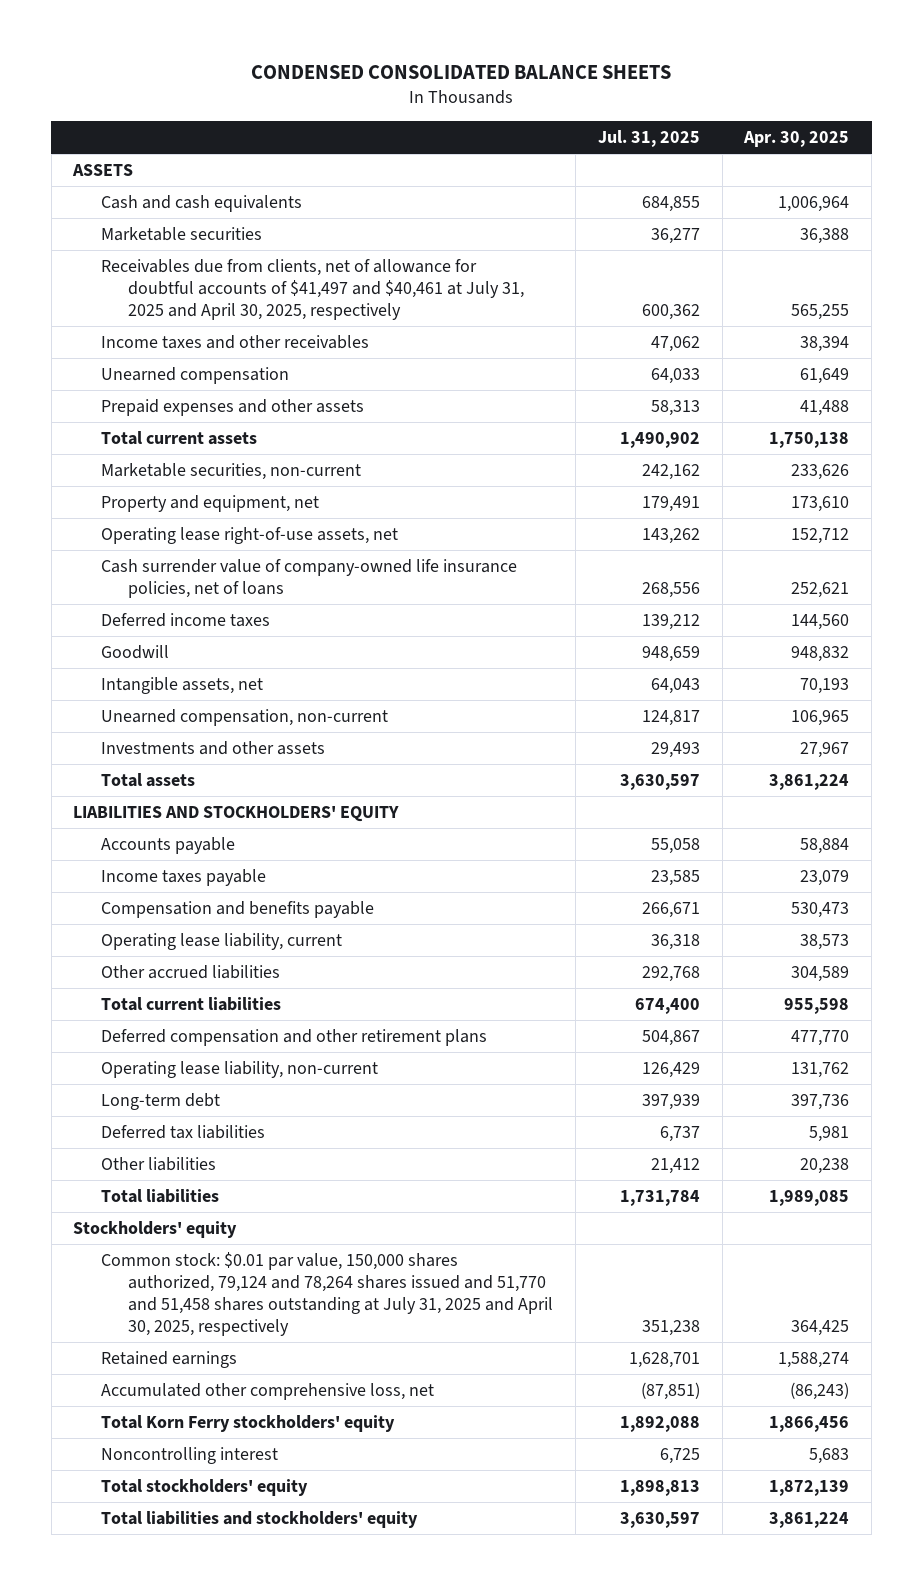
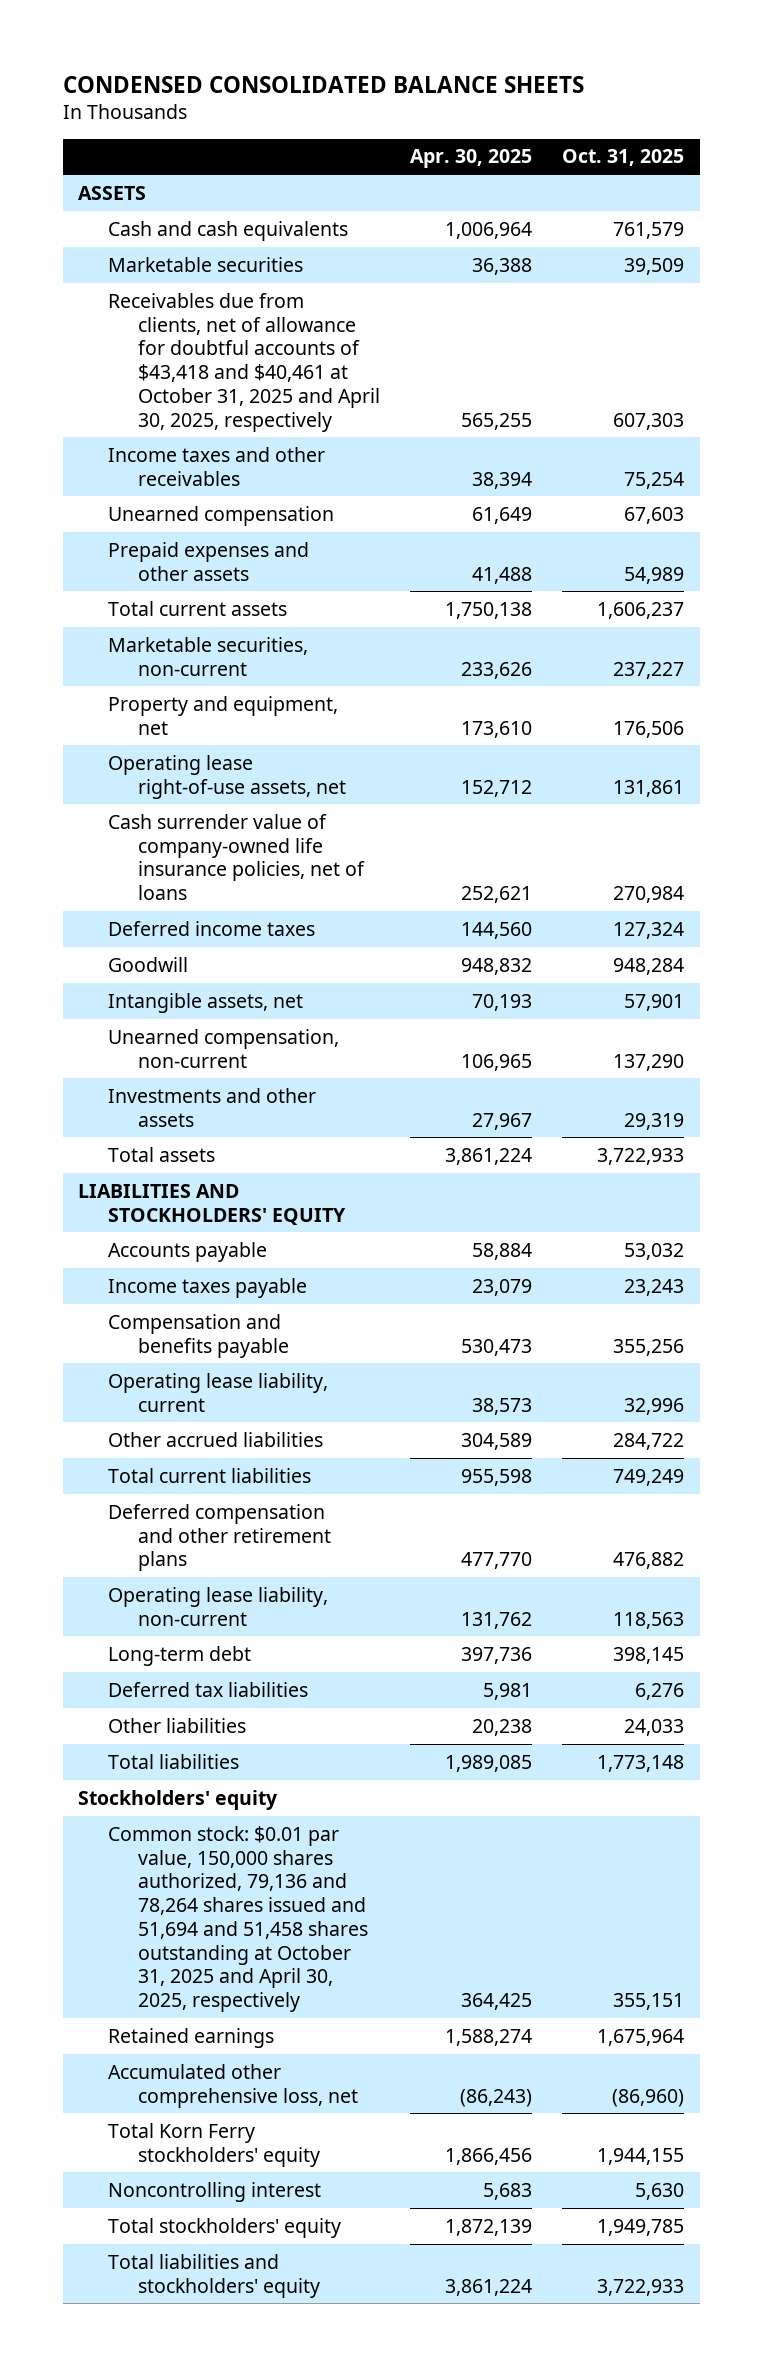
- | Jul. 31, 2025 | Apr. 30, 2025
+ | Apr. 30, 2025 | Oct. 31, 2025
- Receivables due from clients, net of allowance for doubtful accounts of $41,497 and $40,461 at July 31, 2025 and April 30, 2025, respectively | 600,362 | 565,255
+ Receivables due from clients, net of allowance for doubtful accounts of $43,418 and $40,461 at October 31, 2025 and April 30, 2025, respectively | 565,255 | 607,303
- Common stock: $0.01 par value, 150,000 shares authorized, 79,124 and 78,264 shares issued and 51,770 and 51,458 shares outstanding at July 31, 2025 and April 30, 2025, respectively | 351,238 | 364,425
+ Common stock: $0.01 par value, 150,000 shares authorized, 79,136 and 78,264 shares issued and 51,694 and 51,458 shares outstanding at October 31, 2025 and April 30, 2025, respectively | 364,425 | 355,151

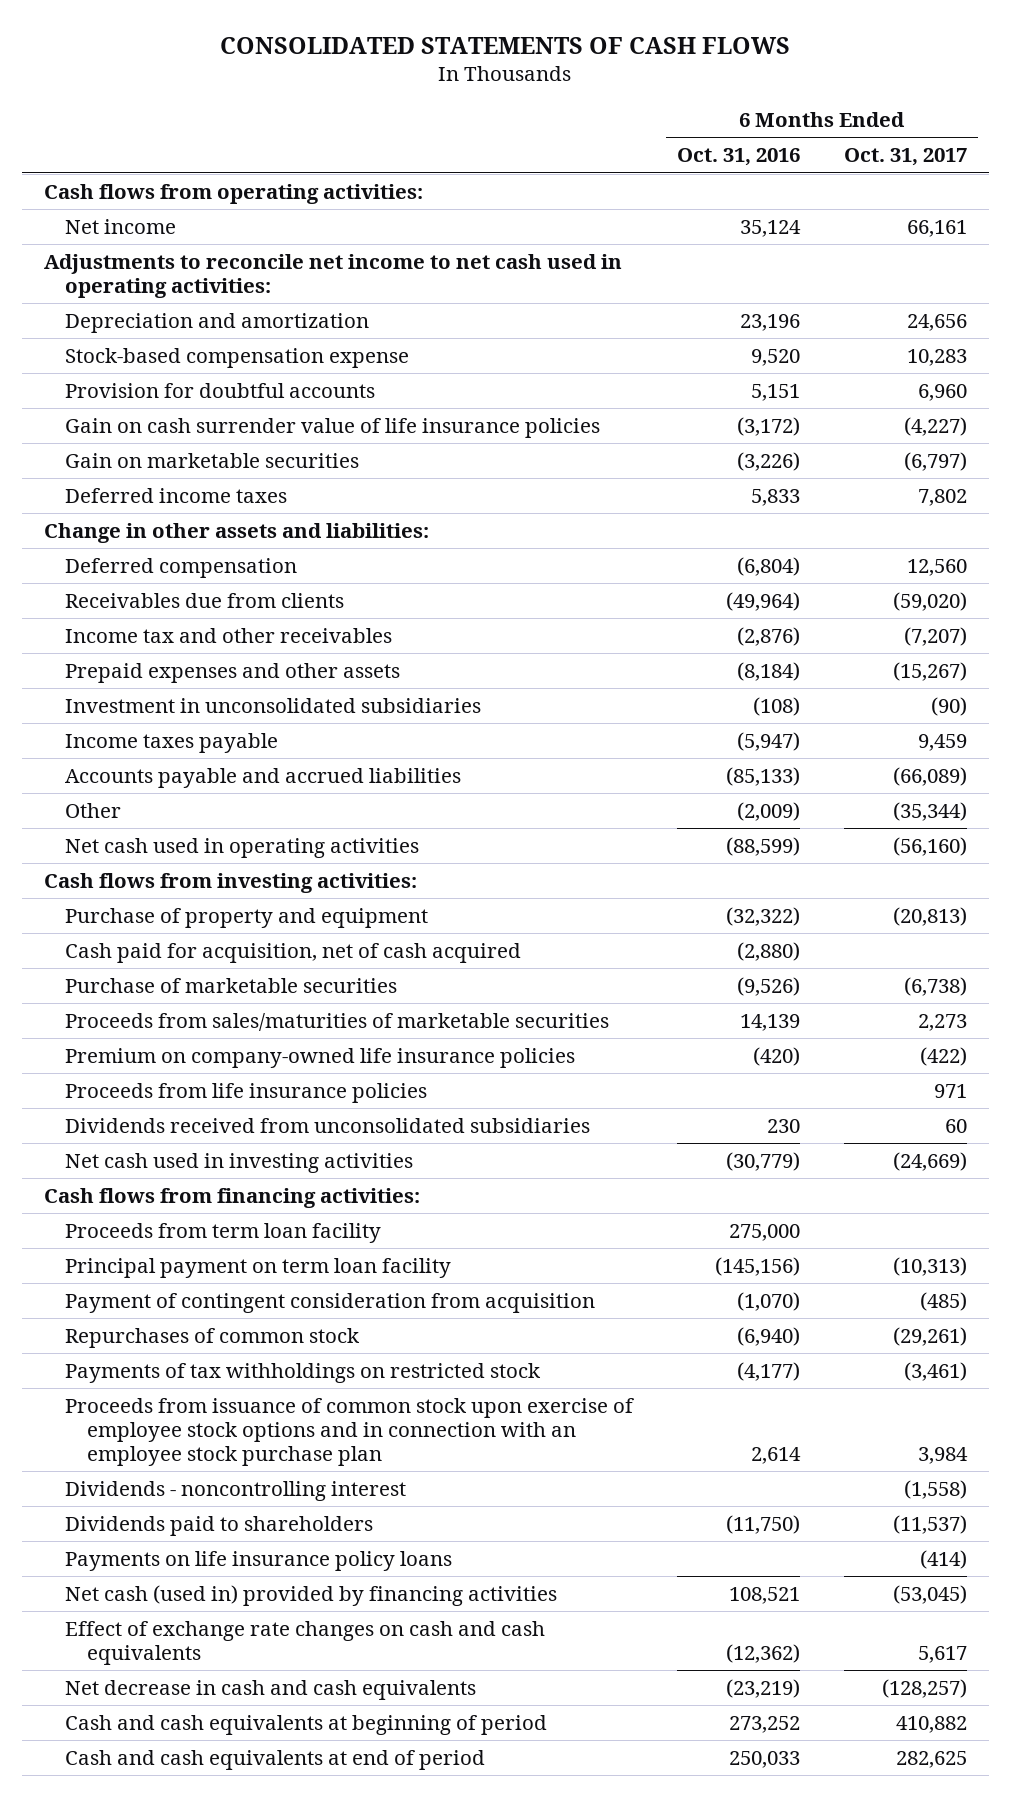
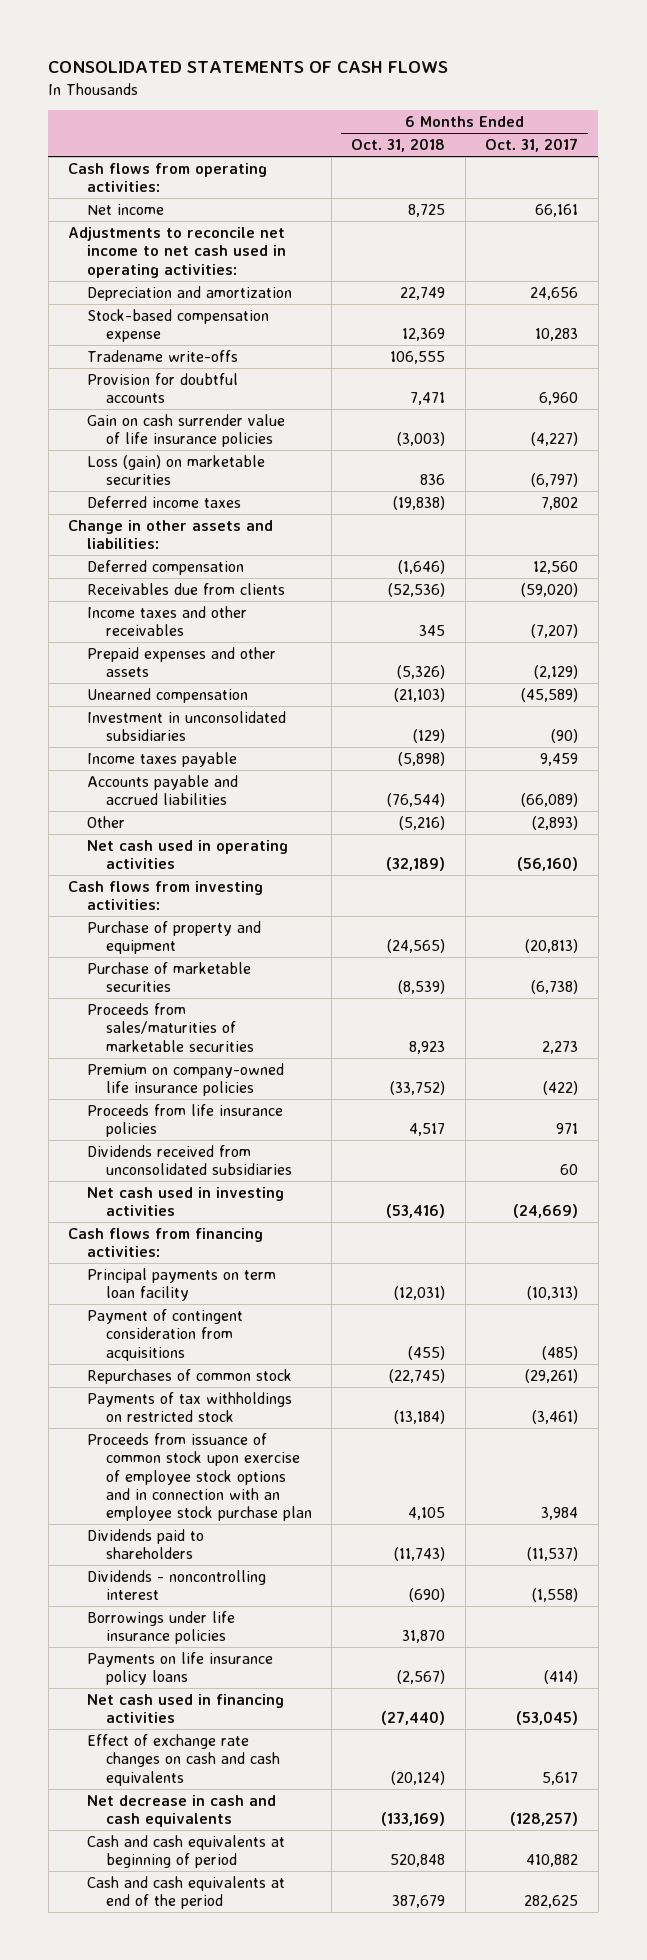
- | 6 Months Ended Oct. 31, 2016 | 6 Months Ended Oct. 31, 2017
+ | 6 Months Ended Oct. 31, 2018 | 6 Months Ended Oct. 31, 2017
+ Tradename write-offs | 106,555 |
- Gain on marketable securities | (3,226) | (6,797)
+ Loss (gain) on marketable securities | 836 | (6,797)
- Income tax and other receivables | (2,876) | (7,207)
- Prepaid expenses and other assets | (8,184) | (15,267)
+ Income taxes and other receivables | 345 | (7,207)
+ Prepaid expenses and other assets | (5,326) | (2,129)
+ Unearned compensation | (21,103) | (45,589)
- Other | (2,009) | (35,344)
+ Other | (5,216) | (2,893)
- Cash paid for acquisition, net of cash acquired | (2,880) |
- Proceeds from term loan facility | 275,000 |
- Principal payment on term loan facility | (145,156) | (10,313)
- Payment of contingent consideration from acquisition | (1,070) | (485)
+ Principal payments on term loan facility | (12,031) | (10,313)
+ Payment of contingent consideration from acquisitions | (455) | (485)
moved down: Dividends - noncontrolling interest | (690) | (1,558)
+ Borrowings under life insurance policies | 31,870 |
- Net cash (used in) provided by financing activities | 108,521 | (53,045)
+ Net cash used in financing activities | (27,440) | (53,045)
- Cash and cash equivalents at end of period | 250,033 | 282,625
+ Cash and cash equivalents at end of the period | 387,679 | 282,625

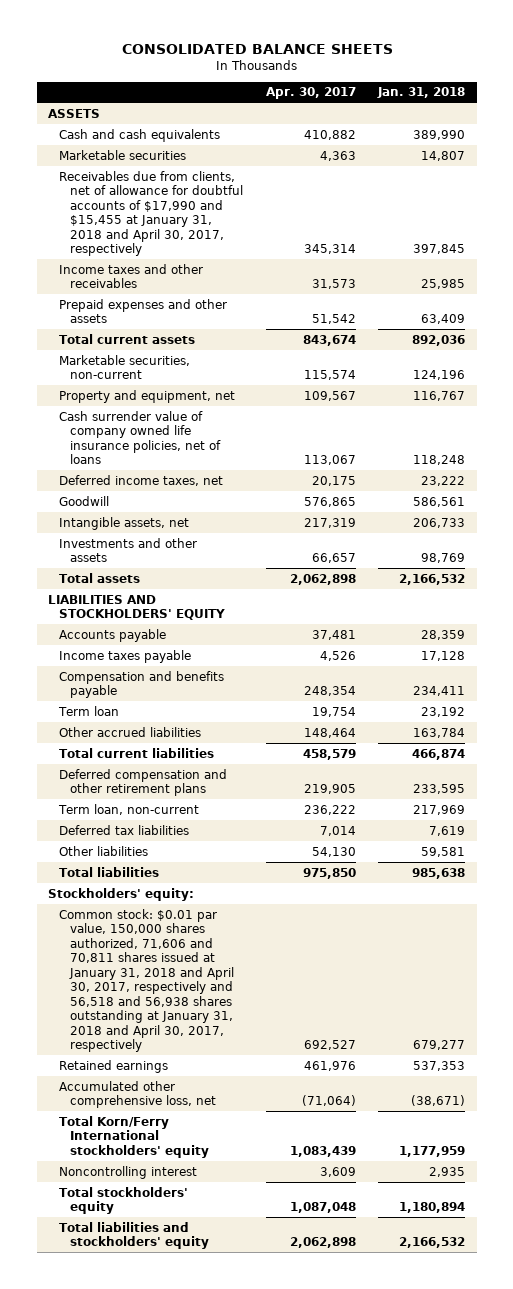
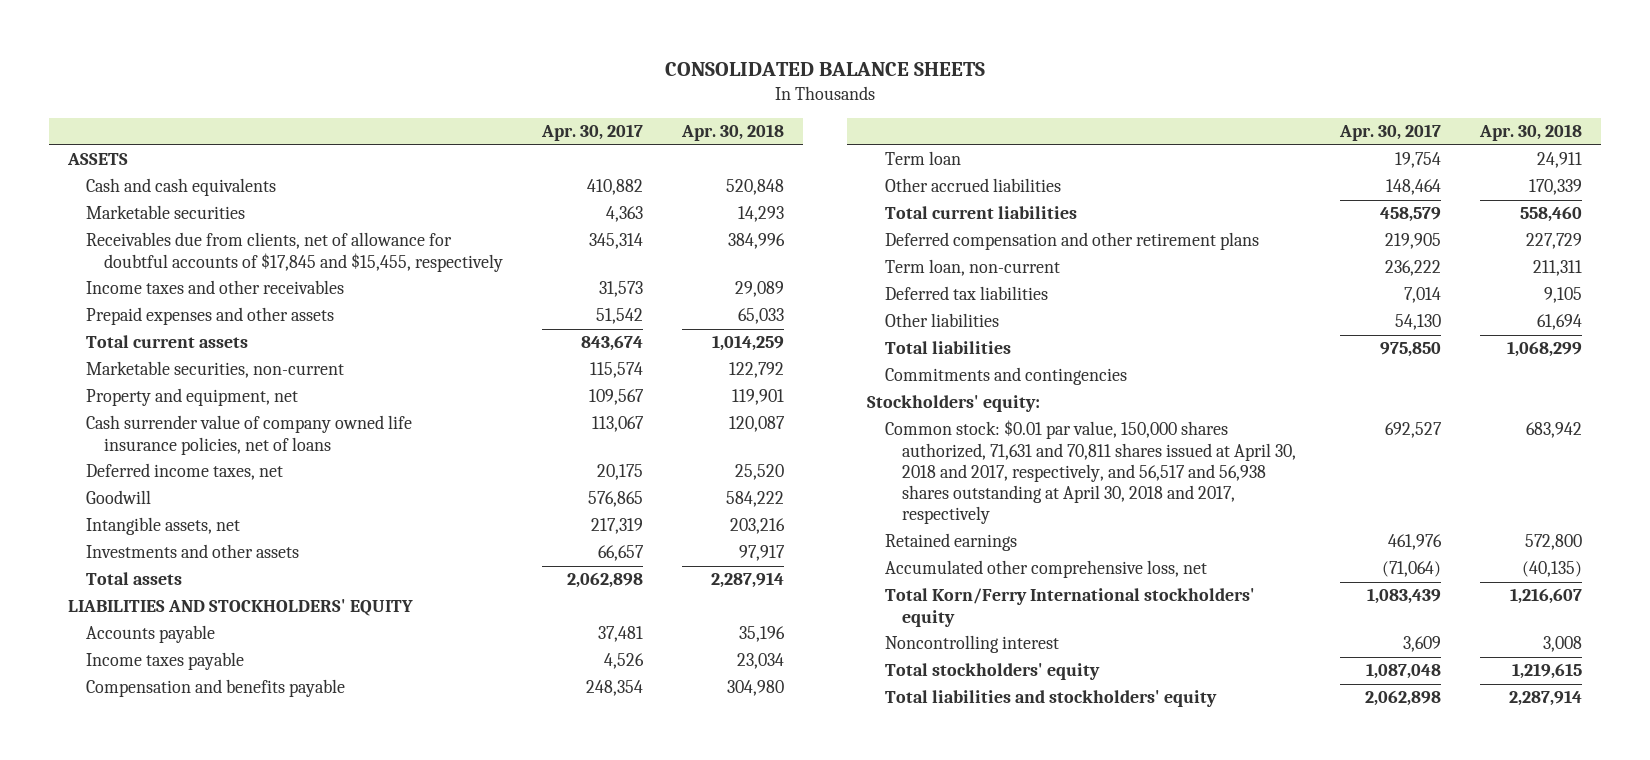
- | Apr. 30, 2017 | Jan. 31, 2018
+ | Apr. 30, 2017 | Apr. 30, 2018
- Receivables due from clients, net of allowance for doubtful accounts of $17,990 and $15,455 at January 31, 2018 and April 30, 2017, respectively | 345,314 | 397,845
+ Receivables due from clients, net of allowance for doubtful accounts of $17,845 and $15,455, respectively | 345,314 | 384,996
+ Commitments and contingencies
- Common stock: $0.01 par value, 150,000 shares authorized, 71,606 and 70,811 shares issued at January 31, 2018 and April 30, 2017, respectively and 56,518 and 56,938 shares outstanding at January 31, 2018 and April 30, 2017, respectively | 692,527 | 679,277
+ Common stock: $0.01 par value, 150,000 shares authorized, 71,631 and 70,811 shares issued at April 30, 2018 and 2017, respectively, and 56,517 and 56,938 shares outstanding at April 30, 2018 and 2017, respectively | 692,527 | 683,942

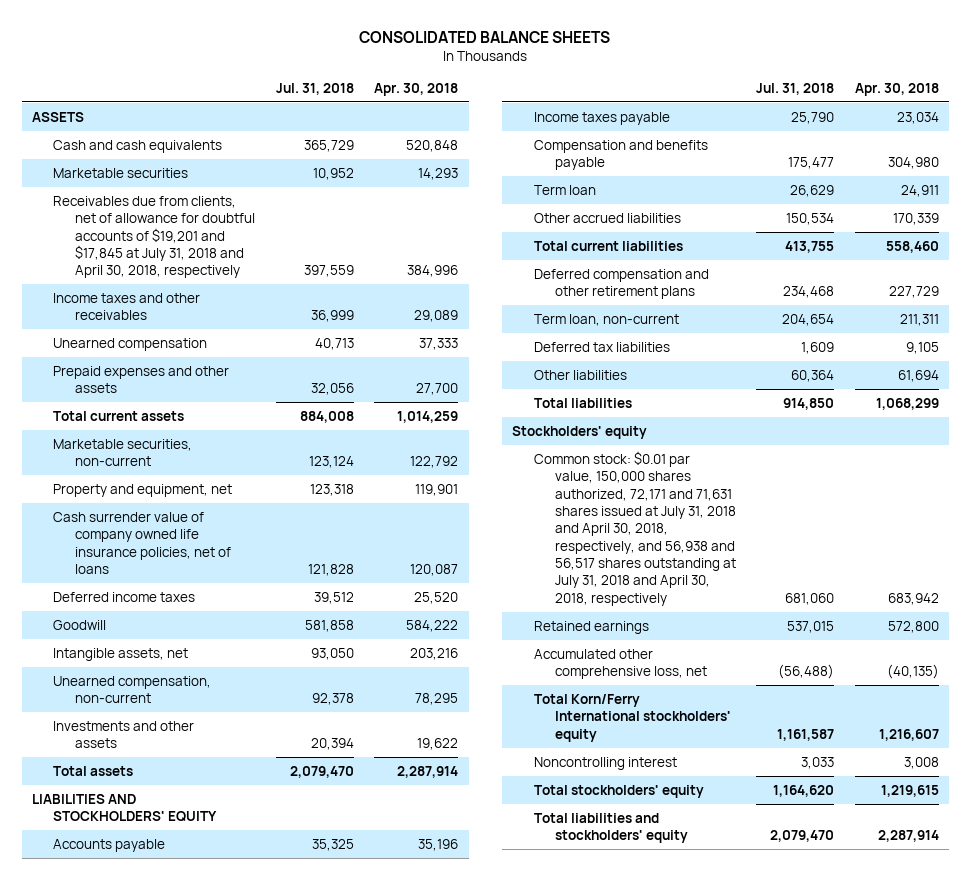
- | Apr. 30, 2017 | Apr. 30, 2018
+ | Jul. 31, 2018 | Apr. 30, 2018
- Receivables due from clients, net of allowance for doubtful accounts of $17,845 and $15,455, respectively | 345,314 | 384,996
+ Receivables due from clients, net of allowance for doubtful accounts of $19,201 and $17,845 at July 31, 2018 and April 30, 2018, respectively | 397,559 | 384,996
- Prepaid expenses and other assets | 51,542 | 65,033
+ Unearned compensation | 40,713 | 37,333
+ Prepaid expenses and other assets | 32,056 | 27,700
- Deferred income taxes, net | 20,175 | 25,520
+ Deferred income taxes | 39,512 | 25,520
- Investments and other assets | 66,657 | 97,917
+ Unearned compensation, non-current | 92,378 | 78,295
+ Investments and other assets | 20,394 | 19,622
- Commitments and contingencies
- Stockholders' equity:
- Common stock: $0.01 par value, 150,000 shares authorized, 71,631 and 70,811 shares issued at April 30, 2018 and 2017, respectively, and 56,517 and 56,938 shares outstanding at April 30, 2018 and 2017, respectively | 692,527 | 683,942
+ Stockholders' equity
+ Common stock: $0.01 par value, 150,000 shares authorized, 72,171 and 71,631 shares issued at July 31, 2018 and April 30, 2018, respectively, and 56,938 and 56,517 shares outstanding at July 31, 2018 and April 30, 2018, respectively | 681,060 | 683,942

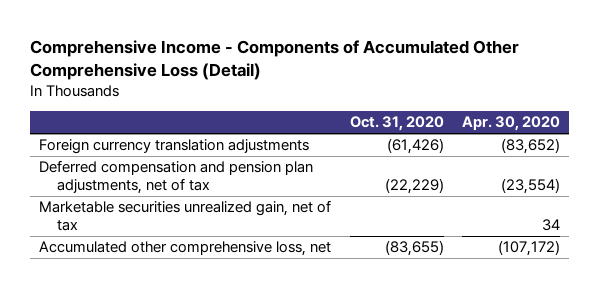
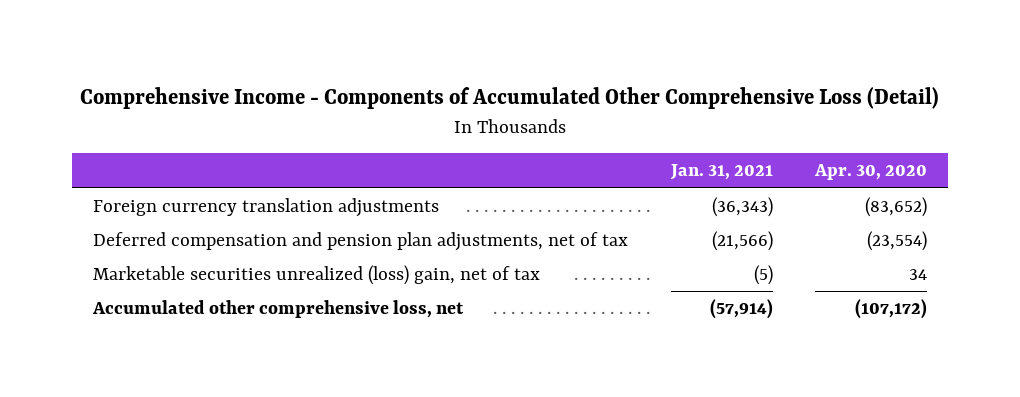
- | Oct. 31, 2020 | Apr. 30, 2020
+ | Jan. 31, 2021 | Apr. 30, 2020
- Marketable securities unrealized gain, net of tax | | 34
+ Marketable securities unrealized (loss) gain, net of tax | (5) | 34

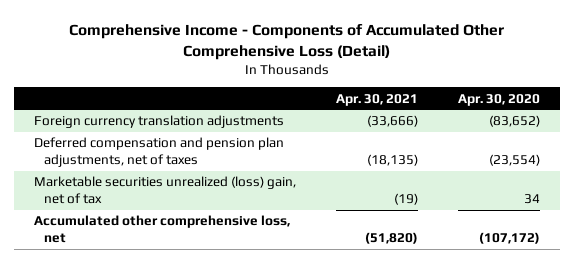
- | Jan. 31, 2021 | Apr. 30, 2020
+ | Apr. 30, 2021 | Apr. 30, 2020
- Deferred compensation and pension plan adjustments, net of tax | (21,566) | (23,554)
+ Deferred compensation and pension plan adjustments, net of taxes | (18,135) | (23,554)

